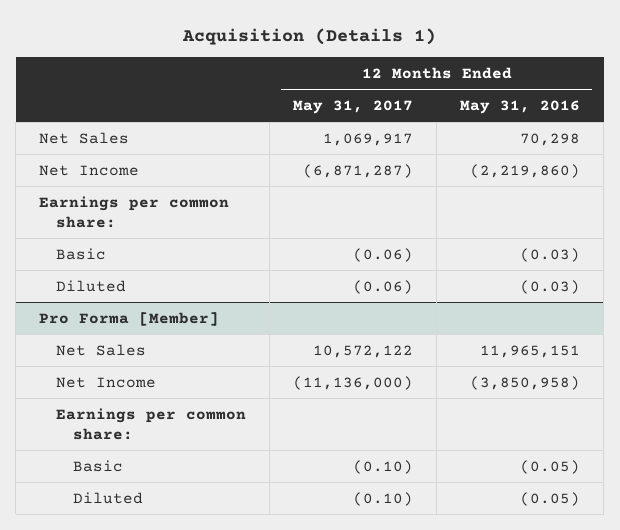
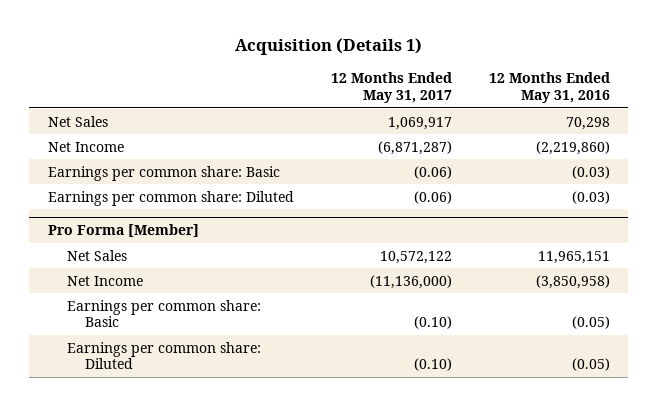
- Earnings per common share:
- Basic | (0.06) | (0.03)
- Diluted | (0.06) | (0.03)
+ Earnings per common share: Basic | (0.06) | (0.03)
+ Earnings per common share: Diluted | (0.06) | (0.03)
@ Pro Forma [Member]
- Earnings per common share:
- Basic | (0.10) | (0.05)
- Diluted | (0.10) | (0.05)
+ Earnings per common share: Basic | (0.10) | (0.05)
+ Earnings per common share: Diluted | (0.10) | (0.05)

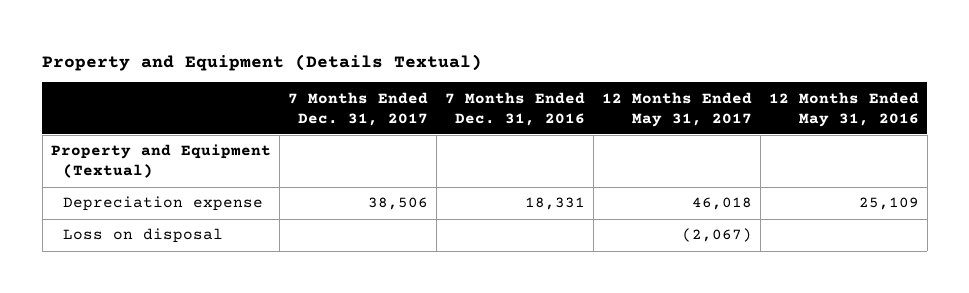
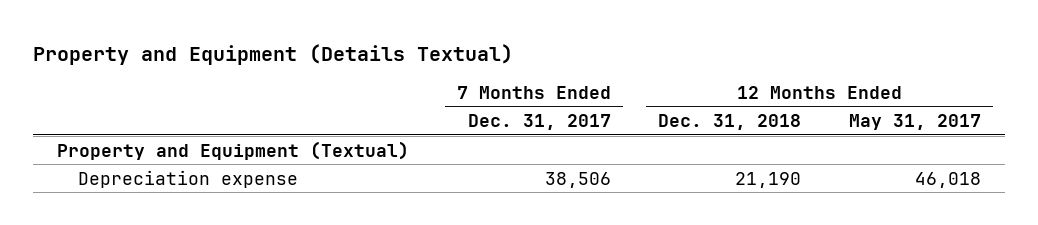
- | 7 Months Ended Dec. 31, 2017 | 7 Months Ended Dec. 31, 2016 | 12 Months Ended May 31, 2017 | 12 Months Ended May 31, 2016
+ | 7 Months Ended Dec. 31, 2017 | 12 Months Ended Dec. 31, 2018 | 12 Months Ended May 31, 2017
- Loss on disposal | | | (2,067) |

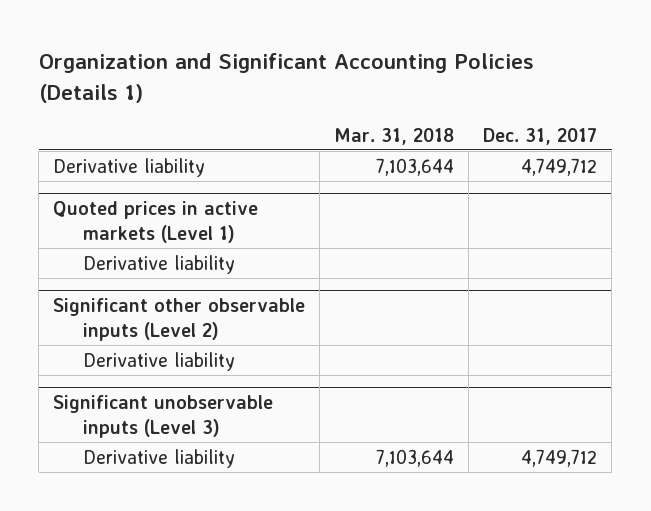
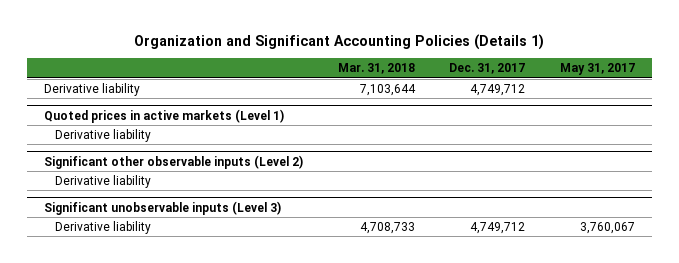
- | Mar. 31, 2018 | Dec. 31, 2017
+ | Mar. 31, 2018 | Dec. 31, 2017 | May 31, 2017
@ Significant unobservable inputs (Level 3)
- Derivative liability | 7,103,644 | 4,749,712
+ Derivative liability | 4,708,733 | 4,749,712 | 3,760,067

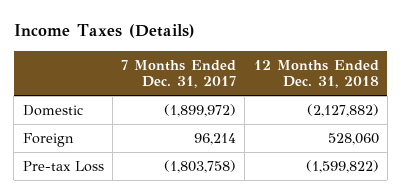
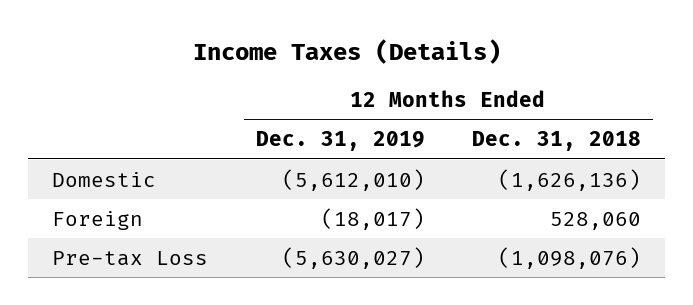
- | 7 Months Ended Dec. 31, 2017 | 12 Months Ended Dec. 31, 2018
+ | 12 Months Ended Dec. 31, 2019 | 12 Months Ended Dec. 31, 2018
- Domestic | (1,899,972) | (2,127,882)
+ Domestic | (5,612,010) | (1,626,136)
- Pre-tax Loss | (1,803,758) | (1,599,822)
+ Pre-tax Loss | (5,630,027) | (1,098,076)

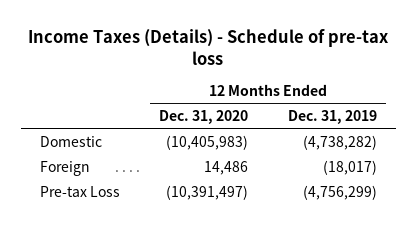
- Income Taxes (Details)
+ Income Taxes (Details) - Schedule of pre-tax loss
- | 12 Months Ended Dec. 31, 2019 | 12 Months Ended Dec. 31, 2018
+ | 12 Months Ended Dec. 31, 2020 | 12 Months Ended Dec. 31, 2019
- Domestic | (5,612,010) | (1,626,136)
+ Domestic | (10,405,983) | (4,738,282)
- Pre-tax Loss | (5,630,027) | (1,098,076)
+ Pre-tax Loss | (10,391,497) | (4,756,299)

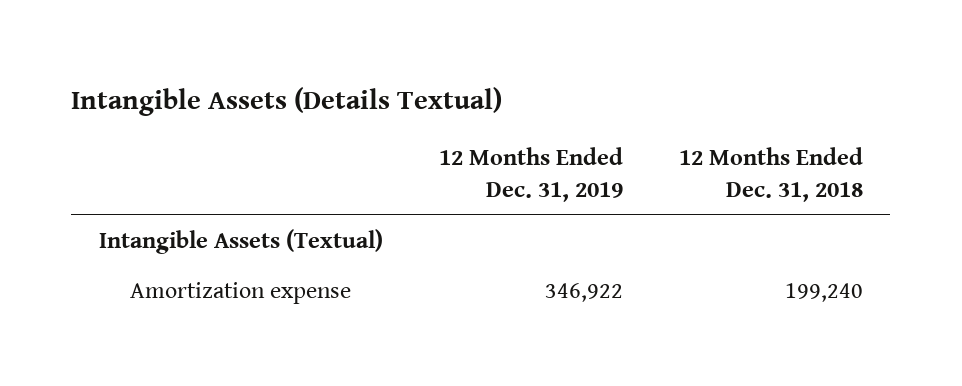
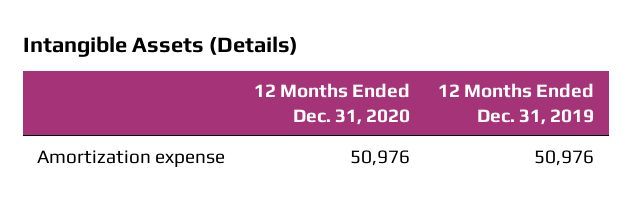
- Intangible Assets (Details Textual)
+ Intangible Assets (Details)
- | 12 Months Ended Dec. 31, 2019 | 12 Months Ended Dec. 31, 2018
+ | 12 Months Ended Dec. 31, 2020 | 12 Months Ended Dec. 31, 2019
- Intangible Assets (Textual)
- Amortization expense | 346,922 | 199,240
+ Amortization expense | 50,976 | 50,976

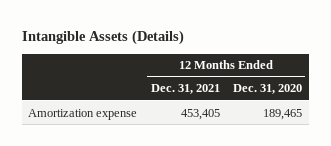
- | 12 Months Ended Dec. 31, 2020 | 12 Months Ended Dec. 31, 2019
+ | 12 Months Ended Dec. 31, 2021 | 12 Months Ended Dec. 31, 2020
- Amortization expense | 50,976 | 50,976
+ Amortization expense | 453,405 | 189,465

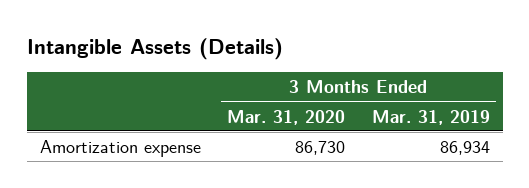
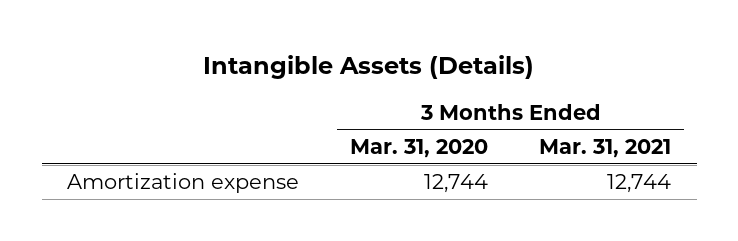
- | 3 Months Ended Mar. 31, 2020 | 3 Months Ended Mar. 31, 2019
+ | 3 Months Ended Mar. 31, 2020 | 3 Months Ended Mar. 31, 2021
- Amortization expense | 86,730 | 86,934
+ Amortization expense | 12,744 | 12,744

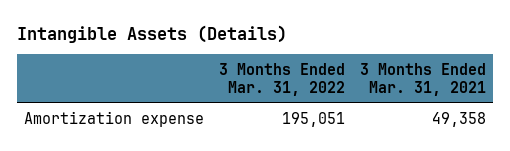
- | 3 Months Ended Mar. 31, 2020 | 3 Months Ended Mar. 31, 2021
+ | 3 Months Ended Mar. 31, 2022 | 3 Months Ended Mar. 31, 2021
- Amortization expense | 12,744 | 12,744
+ Amortization expense | 195,051 | 49,358

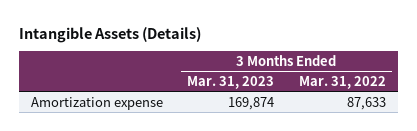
- | 3 Months Ended Mar. 31, 2022 | 3 Months Ended Mar. 31, 2021
+ | 3 Months Ended Mar. 31, 2023 | 3 Months Ended Mar. 31, 2022
- Amortization expense | 195,051 | 49,358
+ Amortization expense | 169,874 | 87,633

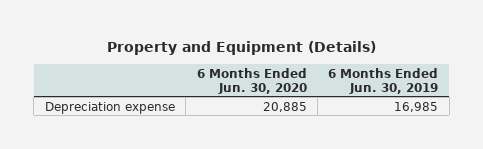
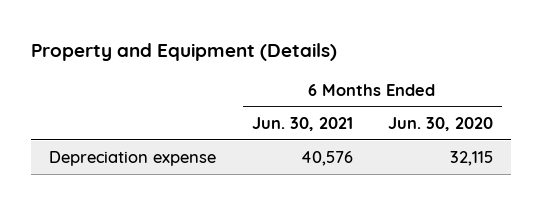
- | 6 Months Ended Jun. 30, 2020 | 6 Months Ended Jun. 30, 2019
+ | 6 Months Ended Jun. 30, 2021 | 6 Months Ended Jun. 30, 2020
- Depreciation expense | 20,885 | 16,985
+ Depreciation expense | 40,576 | 32,115

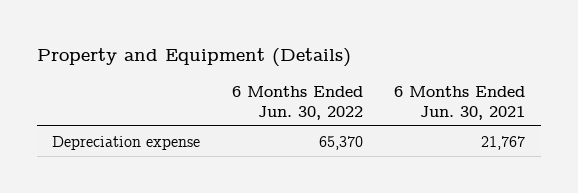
- | 6 Months Ended Jun. 30, 2021 | 6 Months Ended Jun. 30, 2020
+ | 6 Months Ended Jun. 30, 2022 | 6 Months Ended Jun. 30, 2021
- Depreciation expense | 40,576 | 32,115
+ Depreciation expense | 65,370 | 21,767

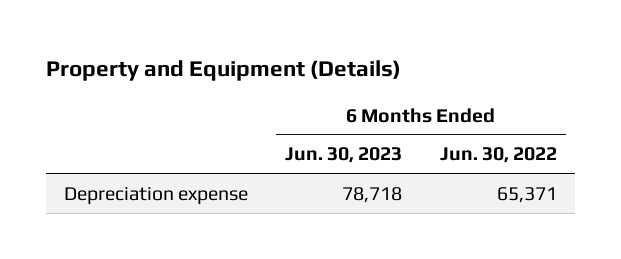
- | 6 Months Ended Jun. 30, 2022 | 6 Months Ended Jun. 30, 2021
+ | 6 Months Ended Jun. 30, 2023 | 6 Months Ended Jun. 30, 2022
- Depreciation expense | 65,370 | 21,767
+ Depreciation expense | 78,718 | 65,371

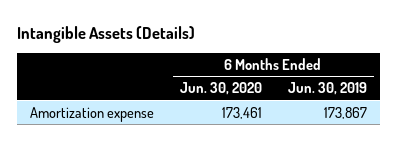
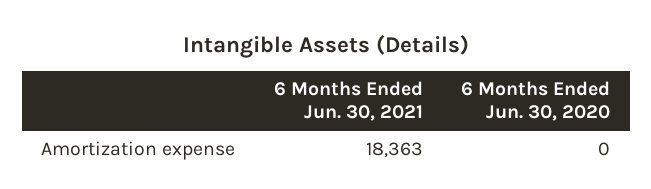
- | 6 Months Ended Jun. 30, 2020 | 6 Months Ended Jun. 30, 2019
+ | 6 Months Ended Jun. 30, 2021 | 6 Months Ended Jun. 30, 2020
- Amortization expense | 173,461 | 173,867
+ Amortization expense | 18,363 | 0

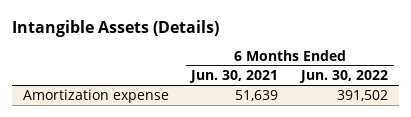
- | 6 Months Ended Jun. 30, 2021 | 6 Months Ended Jun. 30, 2020
+ | 6 Months Ended Jun. 30, 2021 | 6 Months Ended Jun. 30, 2022
- Amortization expense | 18,363 | 0
+ Amortization expense | 51,639 | 391,502

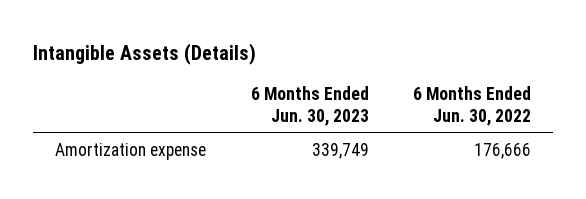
- | 6 Months Ended Jun. 30, 2021 | 6 Months Ended Jun. 30, 2022
+ | 6 Months Ended Jun. 30, 2023 | 6 Months Ended Jun. 30, 2022
- Amortization expense | 51,639 | 391,502
+ Amortization expense | 339,749 | 176,666

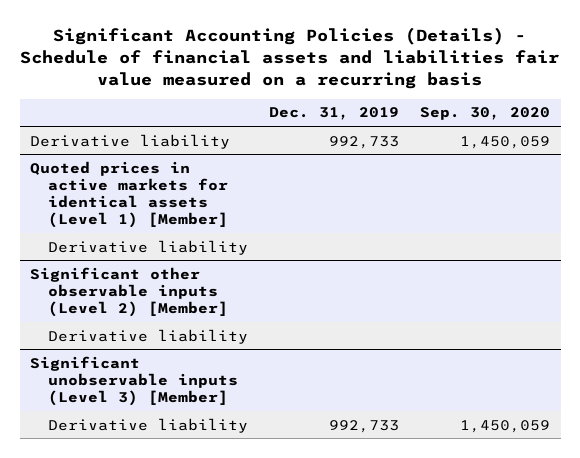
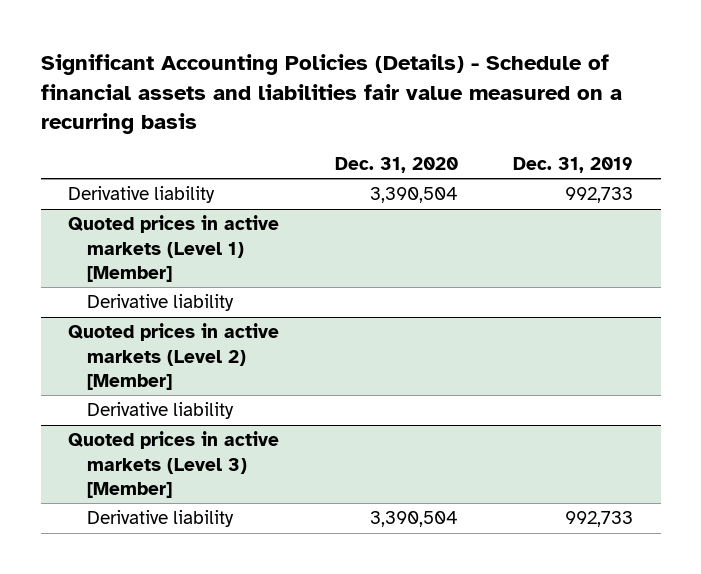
- | Dec. 31, 2019 | Sep. 30, 2020
+ | Dec. 31, 2020 | Dec. 31, 2019
- Quoted prices in active markets for identical assets (Level 1) [Member]
+ Quoted prices in active markets (Level 1) [Member]
- Significant other observable inputs (Level 2) [Member]
+ Quoted prices in active markets (Level 2) [Member]
- Significant unobservable inputs (Level 3) [Member]
+ Quoted prices in active markets (Level 3) [Member]

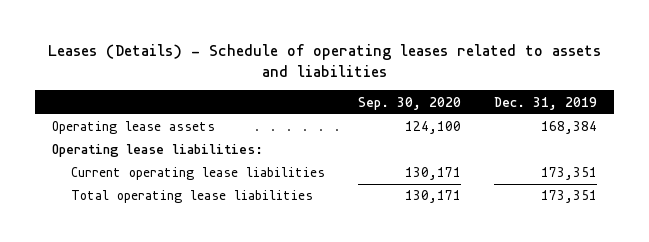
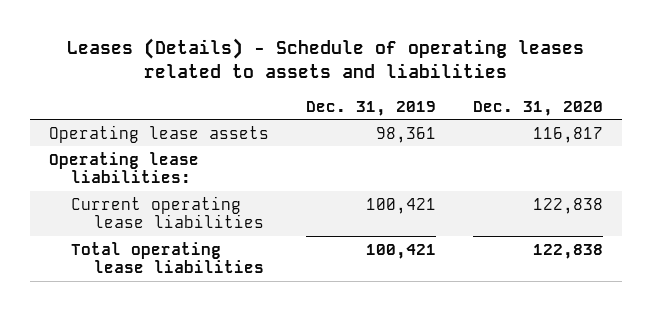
- | Sep. 30, 2020 | Dec. 31, 2019
+ | Dec. 31, 2019 | Dec. 31, 2020
- Operating lease assets | 124,100 | 168,384
+ Operating lease assets | 98,361 | 116,817
- Current operating lease liabilities | 130,171 | 173,351
- Total operating lease liabilities | 130,171 | 173,351
+ Current operating lease liabilities | 100,421 | 122,838
+ Total operating lease liabilities | 100,421 | 122,838

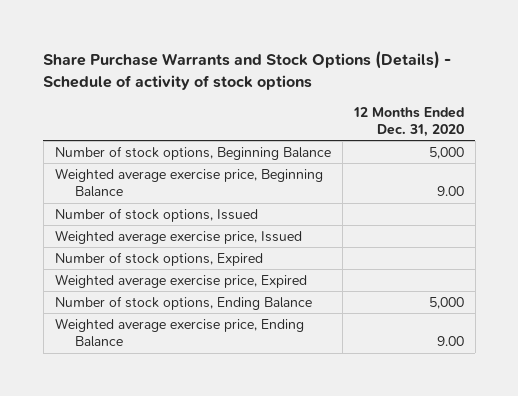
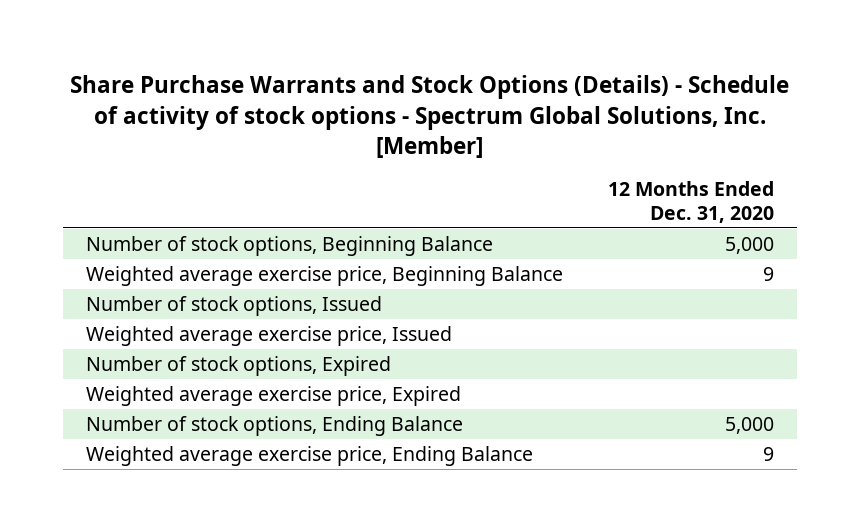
- Share Purchase Warrants and Stock Options (Details) - Schedule of activity of stock options
+ Share Purchase Warrants and Stock Options (Details) - Schedule of activity of stock options - Spectrum Global Solutions, Inc. [Member]
- Weighted average exercise price, Beginning Balance | 9.00
+ Weighted average exercise price, Beginning Balance | 9
- Weighted average exercise price, Ending Balance | 9.00
+ Weighted average exercise price, Ending Balance | 9

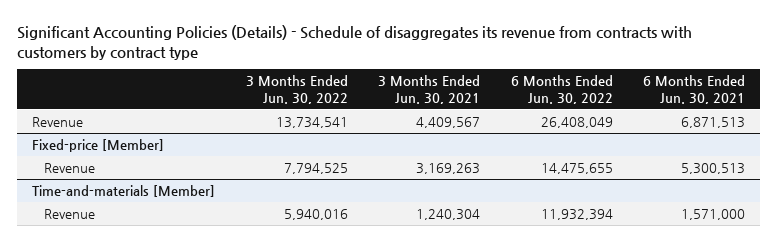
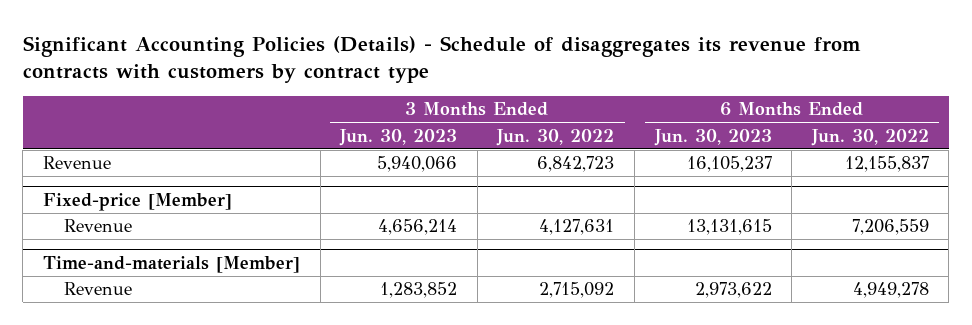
- | 3 Months Ended Jun. 30, 2022 | 3 Months Ended Jun. 30, 2021 | 6 Months Ended Jun. 30, 2022 | 6 Months Ended Jun. 30, 2021
+ | 3 Months Ended Jun. 30, 2023 | 3 Months Ended Jun. 30, 2022 | 6 Months Ended Jun. 30, 2023 | 6 Months Ended Jun. 30, 2022
- Revenue | 13,734,541 | 4,409,567 | 26,408,049 | 6,871,513
+ Revenue | 5,940,066 | 6,842,723 | 16,105,237 | 12,155,837
@ Fixed-price [Member]
- Revenue | 7,794,525 | 3,169,263 | 14,475,655 | 5,300,513
+ Revenue | 4,656,214 | 4,127,631 | 13,131,615 | 7,206,559
@ Time-and-materials [Member]
- Revenue | 5,940,016 | 1,240,304 | 11,932,394 | 1,571,000
+ Revenue | 1,283,852 | 2,715,092 | 2,973,622 | 4,949,278

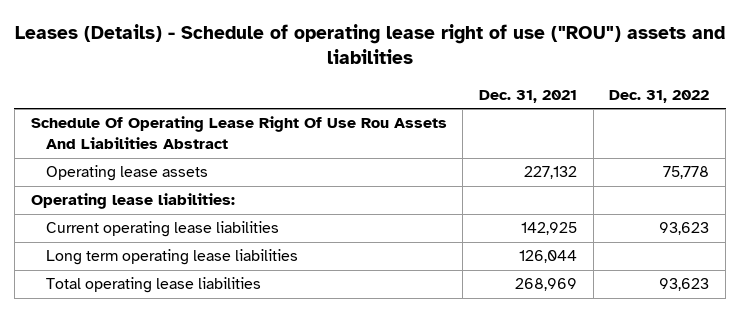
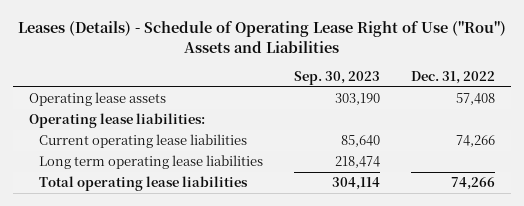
- Leases (Details) - Schedule of operating lease right of use ("ROU") assets and liabilities
+ Leases (Details) - Schedule of Operating Lease Right of Use ("Rou") Assets and Liabilities
- | Dec. 31, 2021 | Dec. 31, 2022
+ | Sep. 30, 2023 | Dec. 31, 2022
- Schedule Of Operating Lease Right Of Use Rou Assets And Liabilities Abstract
- Operating lease assets | 227,132 | 75,778
+ Operating lease assets | 303,190 | 57,408
- Current operating lease liabilities | 142,925 | 93,623
+ Current operating lease liabilities | 85,640 | 74,266
- Total operating lease liabilities | 268,969 | 93,623
+ Total operating lease liabilities | 304,114 | 74,266

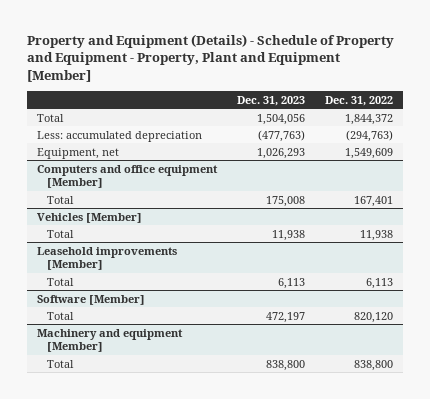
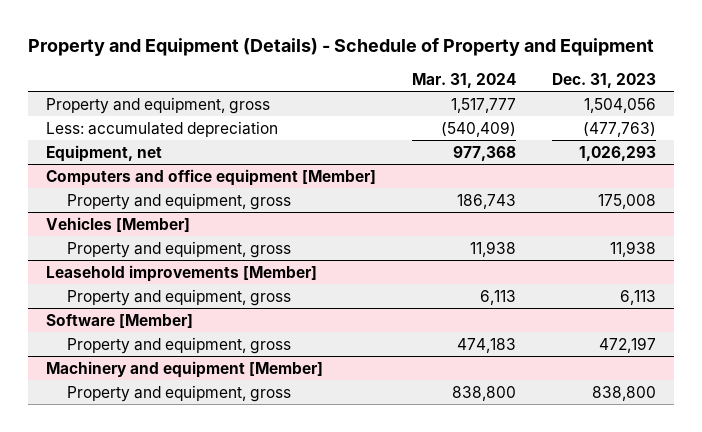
- Property and Equipment (Details) - Schedule of Property and Equipment - Property, Plant and Equipment [Member]
+ Property and Equipment (Details) - Schedule of Property and Equipment
- | Dec. 31, 2023 | Dec. 31, 2022
+ | Mar. 31, 2024 | Dec. 31, 2023
- Total | 1,504,056 | 1,844,372
+ Property and equipment, gross | 1,517,777 | 1,504,056
@ Computers and office equipment [Member]
- Total | 175,008 | 167,401
+ Property and equipment, gross | 186,743 | 175,008
@ Vehicles [Member]
- Total | 11,938 | 11,938
+ Property and equipment, gross | 11,938 | 11,938
@ Leasehold improvements [Member]
- Total | 6,113 | 6,113
+ Property and equipment, gross | 6,113 | 6,113
@ Software [Member]
- Total | 472,197 | 820,120
+ Property and equipment, gross | 474,183 | 472,197
@ Machinery and equipment [Member]
- Total | 838,800 | 838,800
+ Property and equipment, gross | 838,800 | 838,800

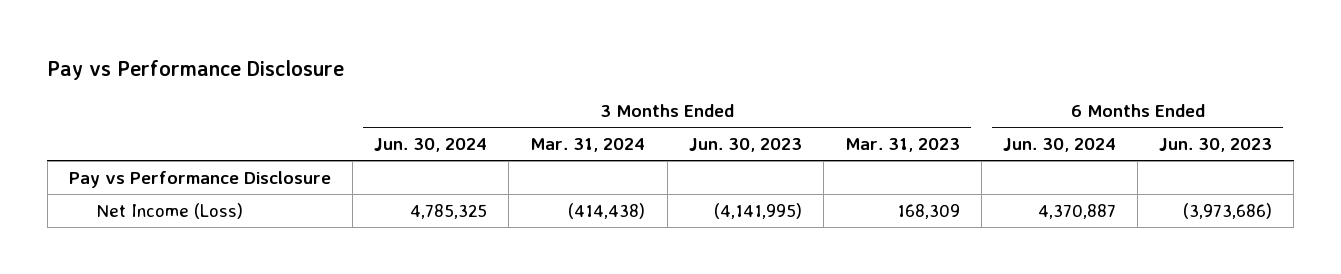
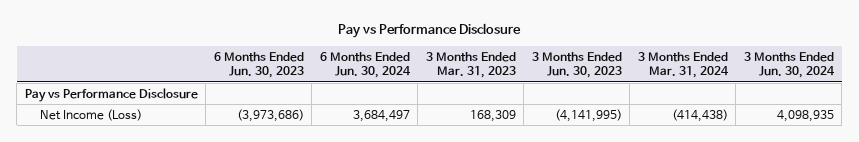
- | 3 Months Ended Jun. 30, 2024 | 3 Months Ended Mar. 31, 2024 | 3 Months Ended Jun. 30, 2023 | 3 Months Ended Mar. 31, 2023 | 6 Months Ended Jun. 30, 2024 | 6 Months Ended Jun. 30, 2023
+ | 6 Months Ended Jun. 30, 2023 | 6 Months Ended Jun. 30, 2024 | 3 Months Ended Mar. 31, 2023 | 3 Months Ended Jun. 30, 2023 | 3 Months Ended Mar. 31, 2024 | 3 Months Ended Jun. 30, 2024
- Net Income (Loss) | 4,785,325 | (414,438) | (4,141,995) | 168,309 | 4,370,887 | (3,973,686)
+ Net Income (Loss) | (3,973,686) | 3,684,497 | 168,309 | (4,141,995) | (414,438) | 4,098,935

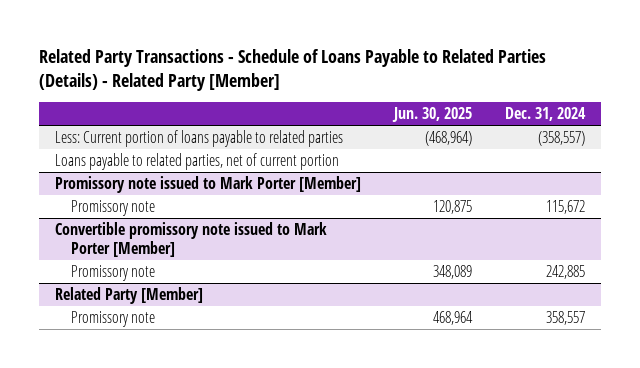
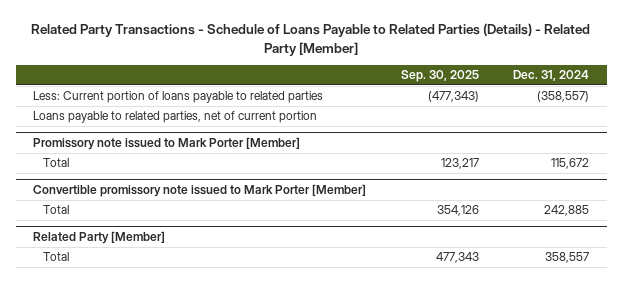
- | Jun. 30, 2025 | Dec. 31, 2024
+ | Sep. 30, 2025 | Dec. 31, 2024
@ Promissory note issued to Mark Porter [Member]
- Promissory note | 120,875 | 115,672
+ Total | 123,217 | 115,672
@ Convertible promissory note issued to Mark Porter [Member]
- Promissory note | 348,089 | 242,885
+ Total | 354,126 | 242,885
@ Related Party [Member]
- Promissory note | 468,964 | 358,557
+ Total | 477,343 | 358,557

